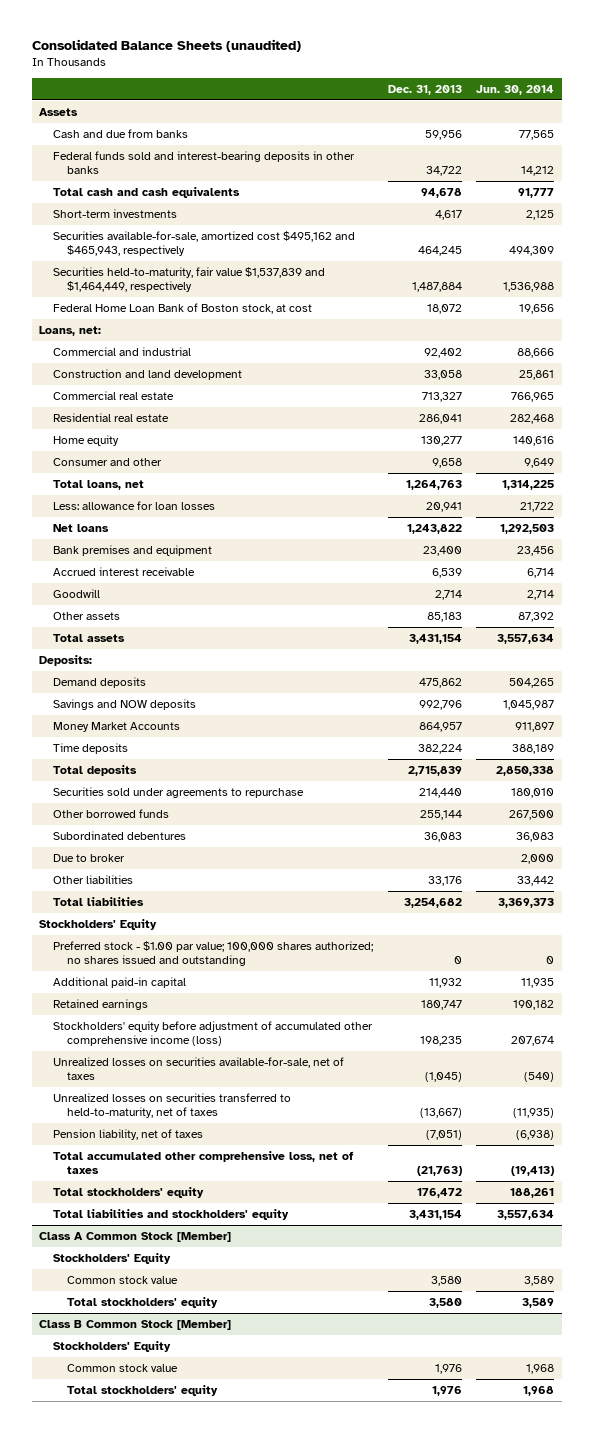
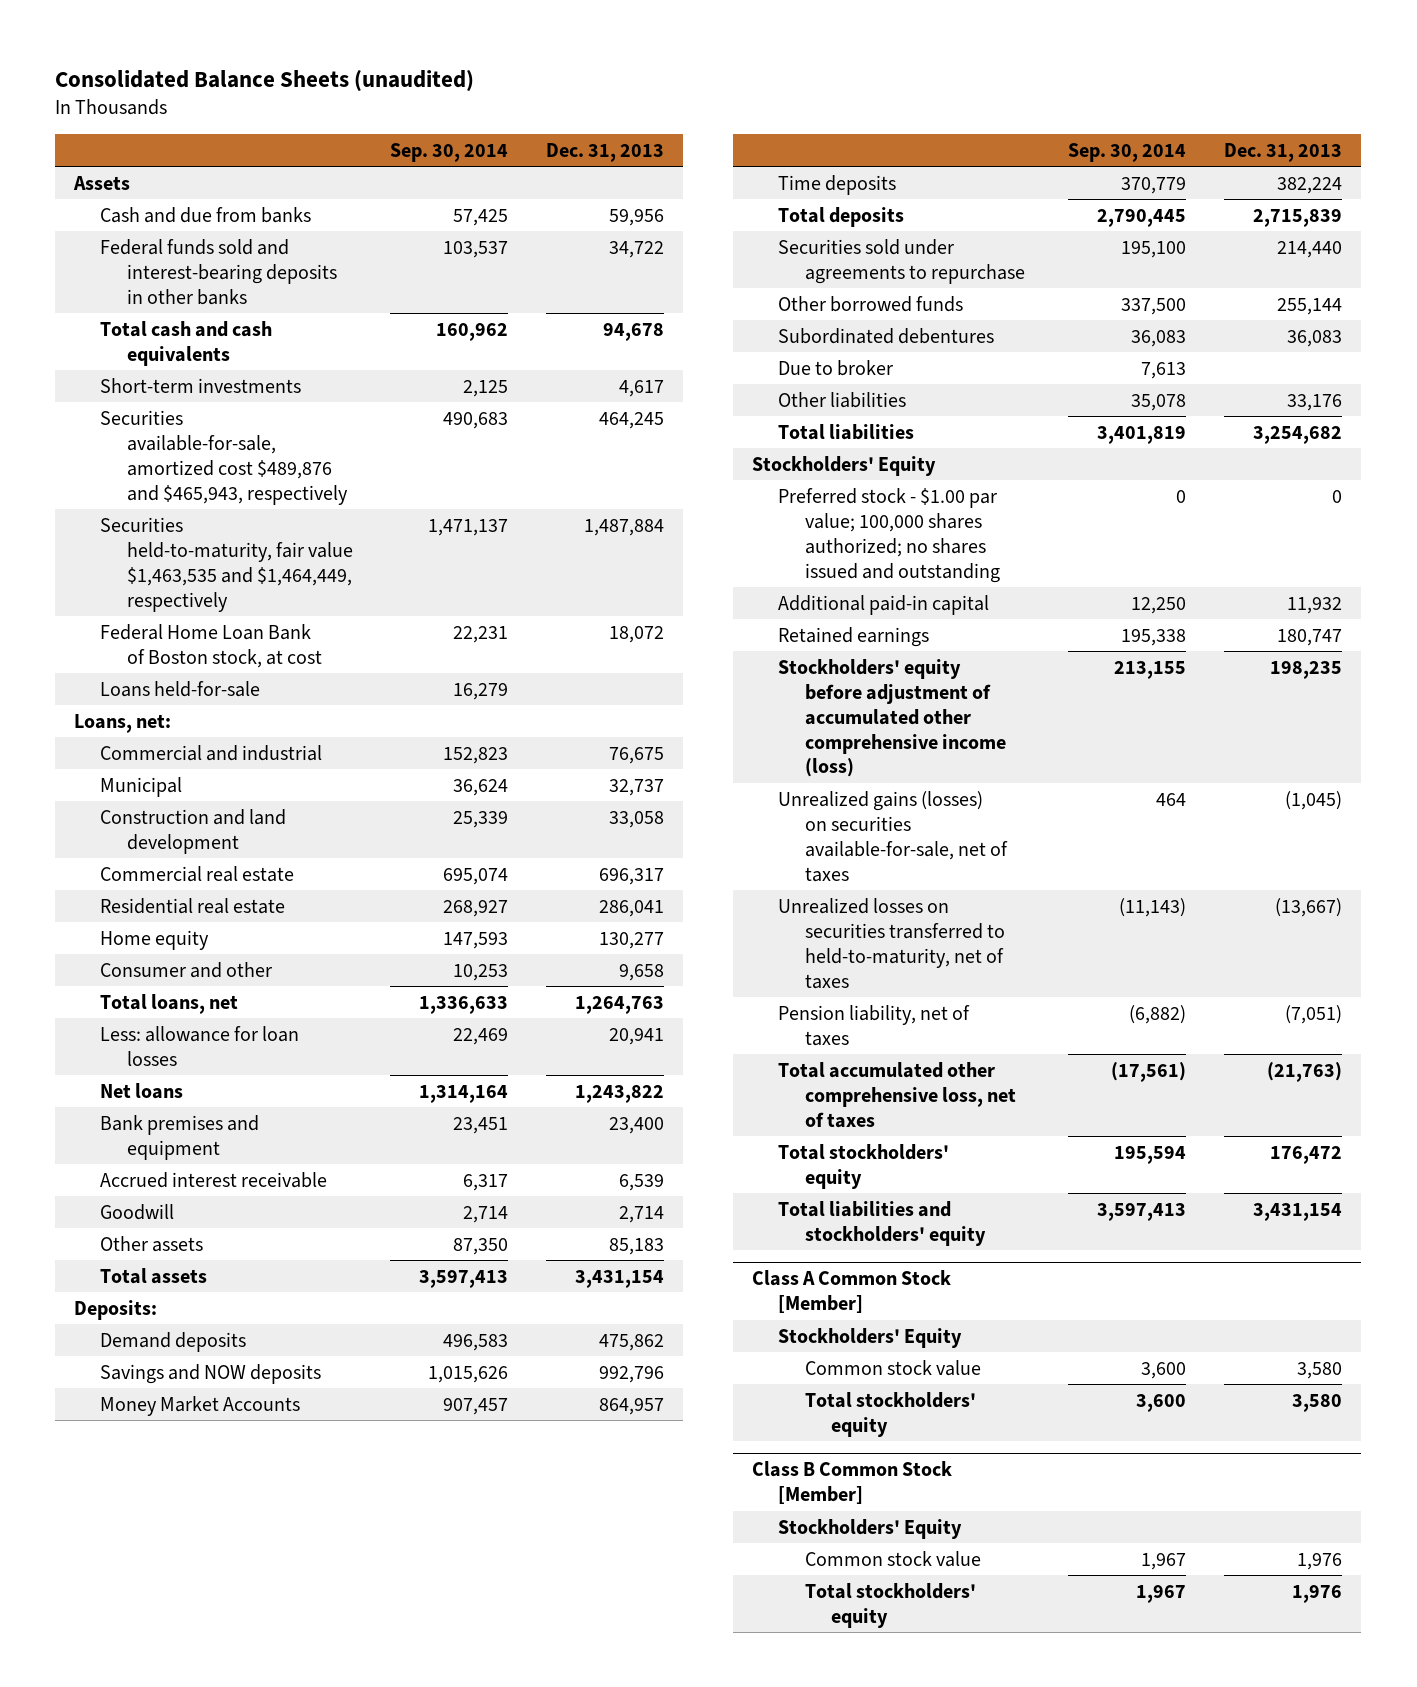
- | Dec. 31, 2013 | Jun. 30, 2014
+ | Sep. 30, 2014 | Dec. 31, 2013
- Securities available-for-sale, amortized cost $495,162 and $465,943, respectively | 464,245 | 494,309
- Securities held-to-maturity, fair value $1,537,839 and $1,464,449, respectively | 1,487,884 | 1,536,988
+ Securities available-for-sale, amortized cost $489,876 and $465,943, respectively | 490,683 | 464,245
+ Securities held-to-maturity, fair value $1,463,535 and $1,464,449, respectively | 1,471,137 | 1,487,884
+ Loans held-for-sale | 16,279 |
- Commercial and industrial | 92,402 | 88,666
+ Commercial and industrial | 152,823 | 76,675
+ Municipal | 36,624 | 32,737
- Commercial real estate | 713,327 | 766,965
+ Commercial real estate | 695,074 | 696,317
- Unrealized losses on securities available-for-sale, net of taxes | (1,045) | (540)
+ Unrealized gains (losses) on securities available-for-sale, net of taxes | 464 | (1,045)

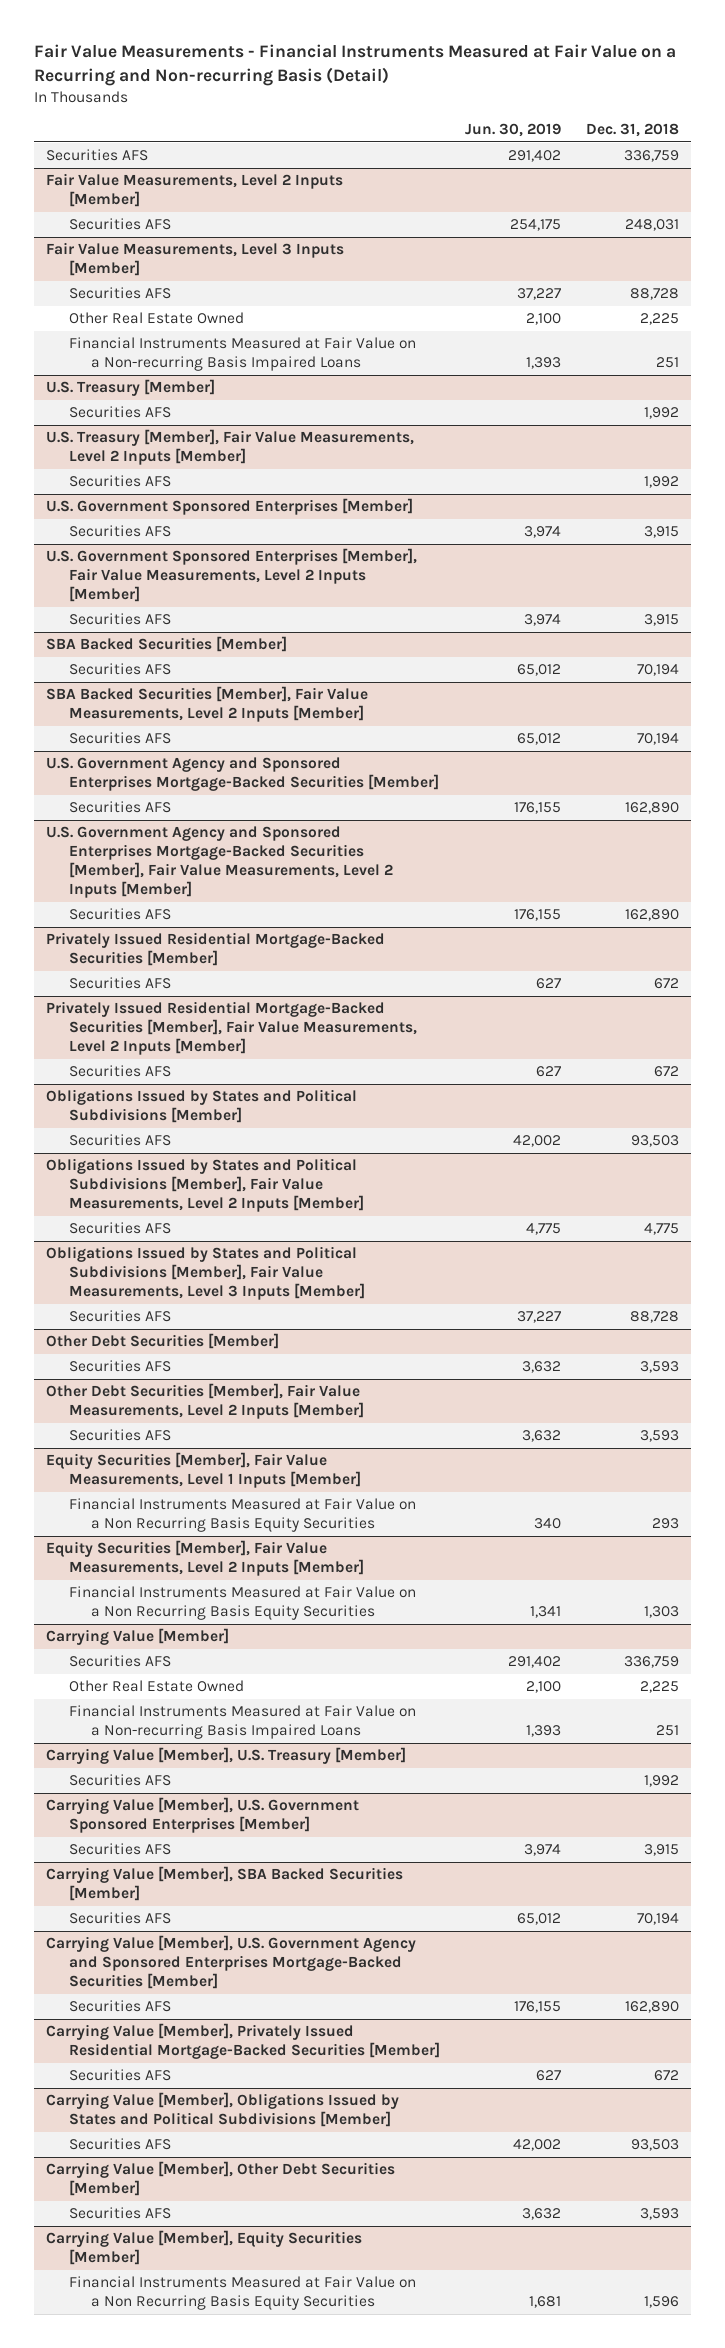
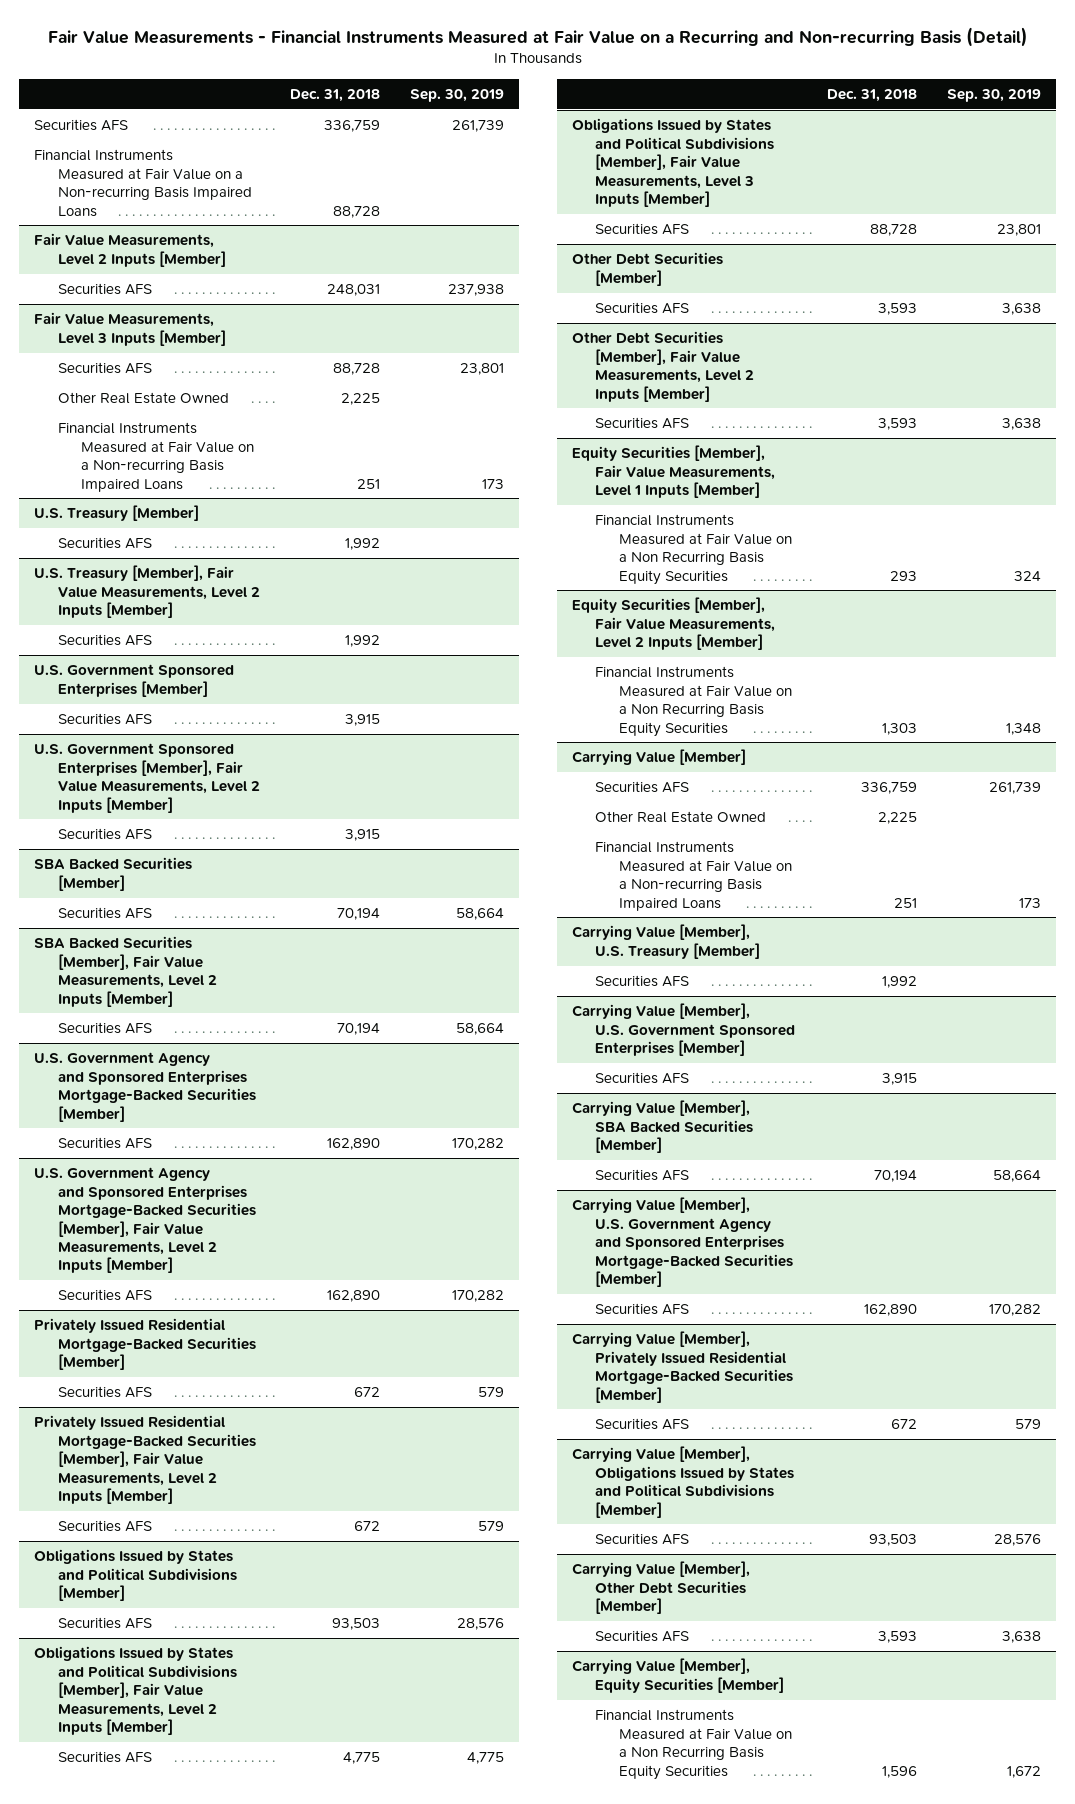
- | Jun. 30, 2019 | Dec. 31, 2018
+ | Dec. 31, 2018 | Sep. 30, 2019
+ Financial Instruments Measured at Fair Value on a Non-recurring Basis Impaired Loans | 88,728 |

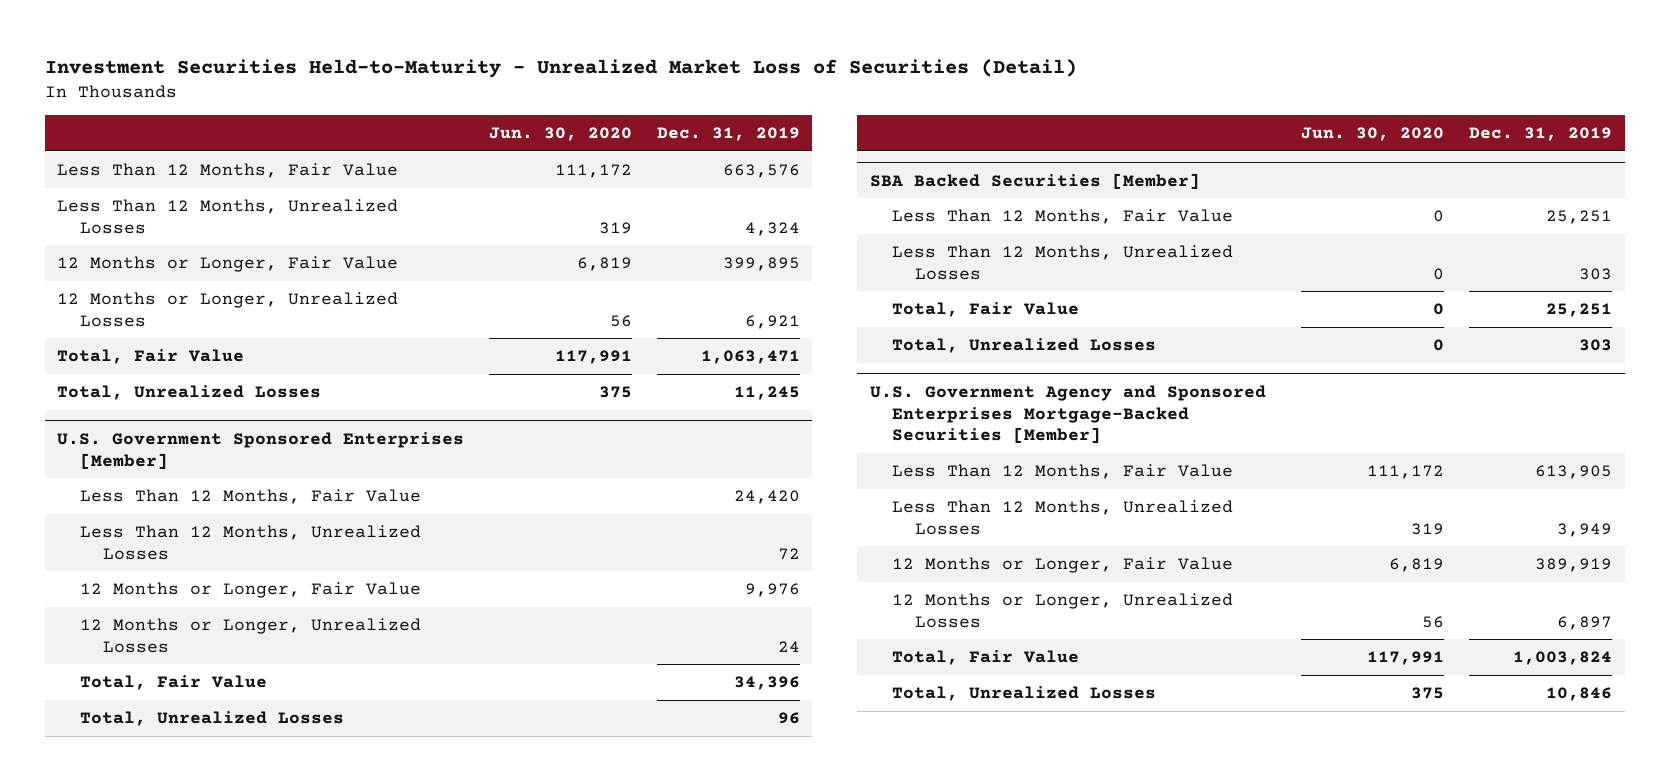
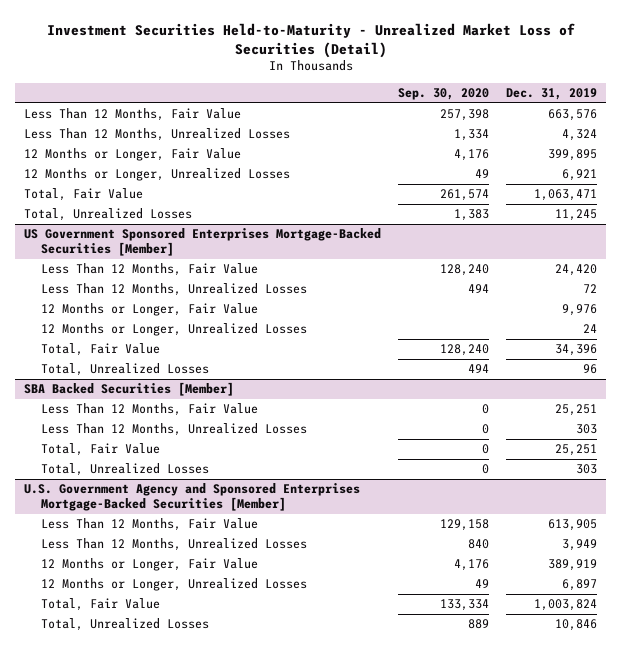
- | Jun. 30, 2020 | Dec. 31, 2019
+ | Sep. 30, 2020 | Dec. 31, 2019
- U.S. Government Sponsored Enterprises [Member]
+ US Government Sponsored Enterprises Mortgage-Backed Securities [Member]

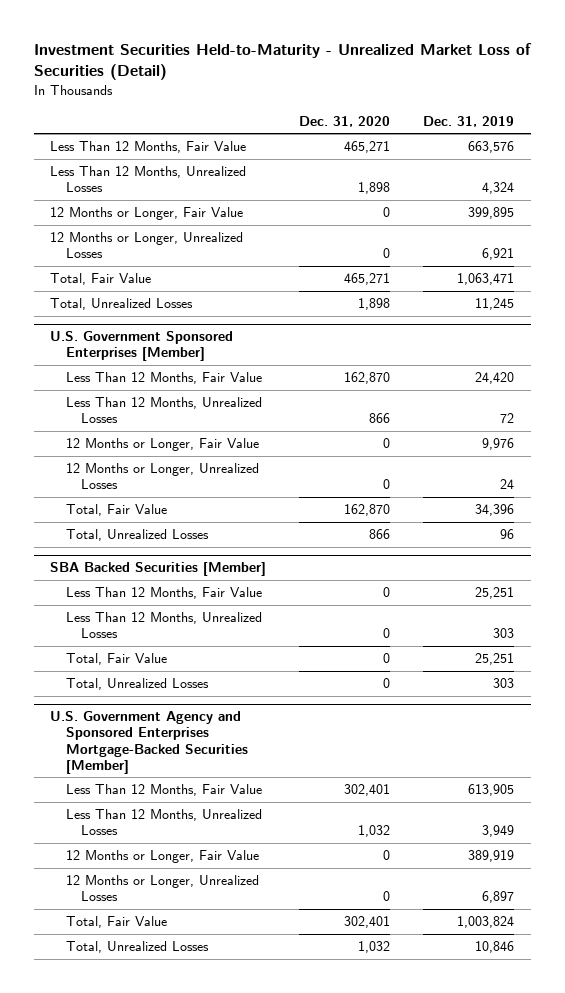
- | Sep. 30, 2020 | Dec. 31, 2019
+ | Dec. 31, 2020 | Dec. 31, 2019
- US Government Sponsored Enterprises Mortgage-Backed Securities [Member]
+ U.S. Government Sponsored Enterprises [Member]

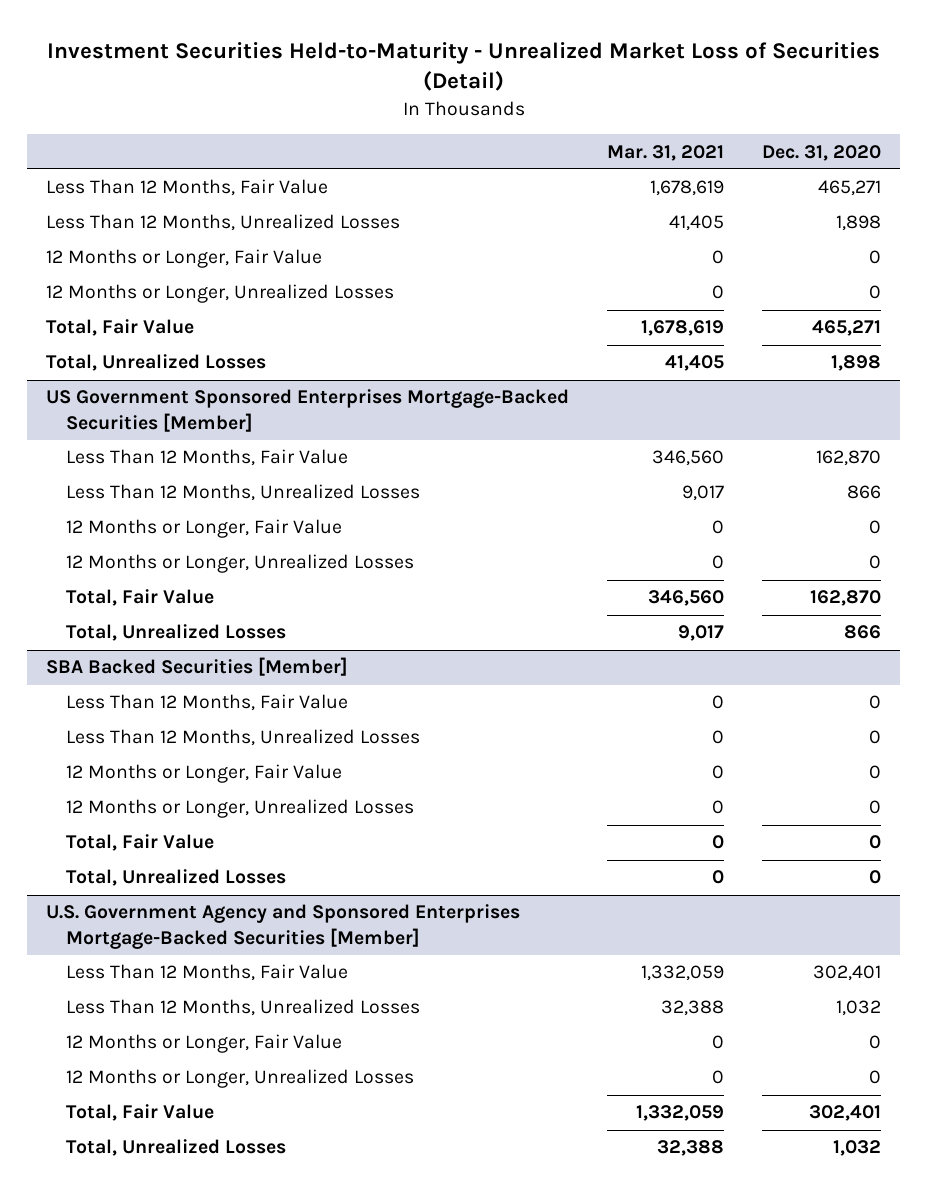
- | Dec. 31, 2020 | Dec. 31, 2019
+ | Mar. 31, 2021 | Dec. 31, 2020
- U.S. Government Sponsored Enterprises [Member]
+ US Government Sponsored Enterprises Mortgage-Backed Securities [Member]
@ SBA Backed Securities [Member]
+ 12 Months or Longer, Fair Value | 0 | 0
+ 12 Months or Longer, Unrealized Losses | 0 | 0

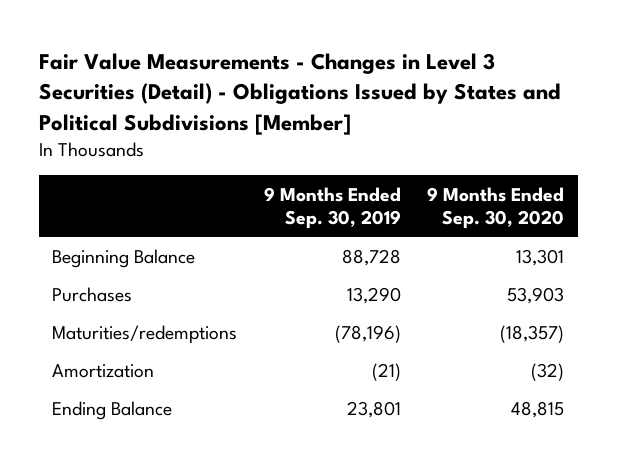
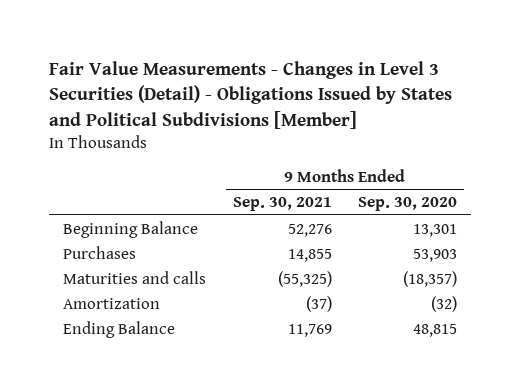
- | 9 Months Ended Sep. 30, 2019 | 9 Months Ended Sep. 30, 2020
+ | 9 Months Ended Sep. 30, 2021 | 9 Months Ended Sep. 30, 2020
- Maturities/redemptions | (78,196) | (18,357)
+ Maturities and calls | (55,325) | (18,357)

